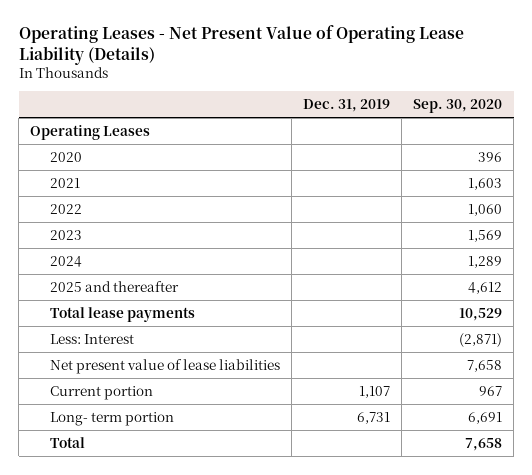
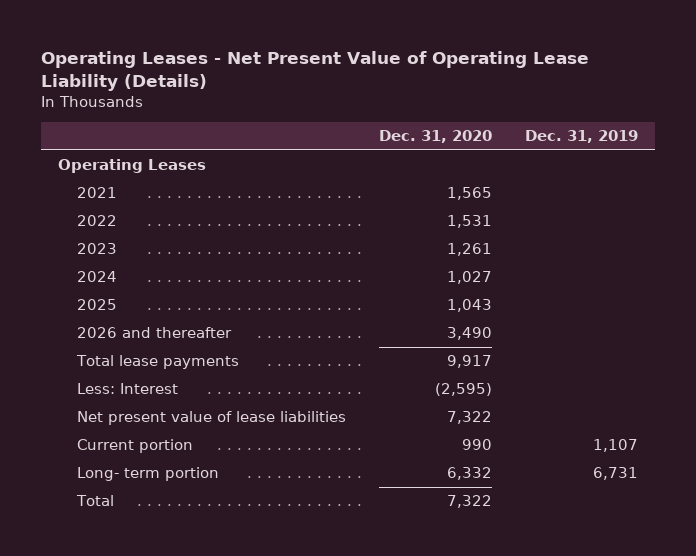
- | Dec. 31, 2019 | Sep. 30, 2020
+ | Dec. 31, 2020 | Dec. 31, 2019
- 2020 | | 396
- 2025 and thereafter | | 4,612
+ 2025 | 1,043 |
+ 2026 and thereafter | 3,490 |

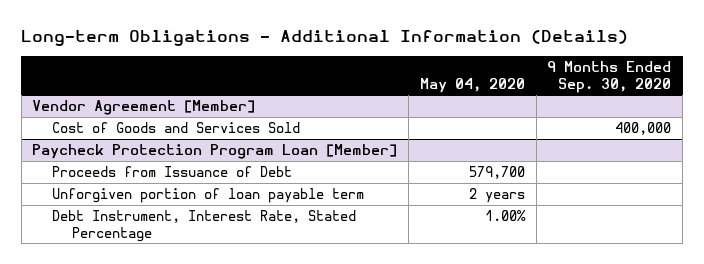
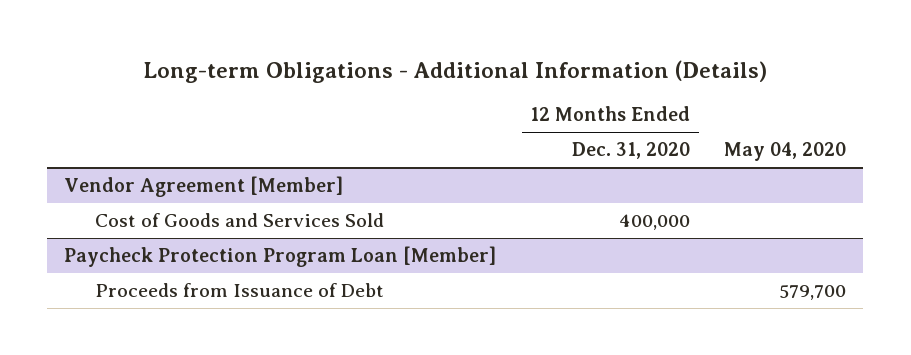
- | May 04, 2020 | 9 Months Ended Sep. 30, 2020
+ | 12 Months Ended Dec. 31, 2020 | May 04, 2020
@ Paycheck Protection Program Loan [Member]
- Unforgiven portion of loan payable term | 2 years |
- Debt Instrument, Interest Rate, Stated Percentage | 1.00% |

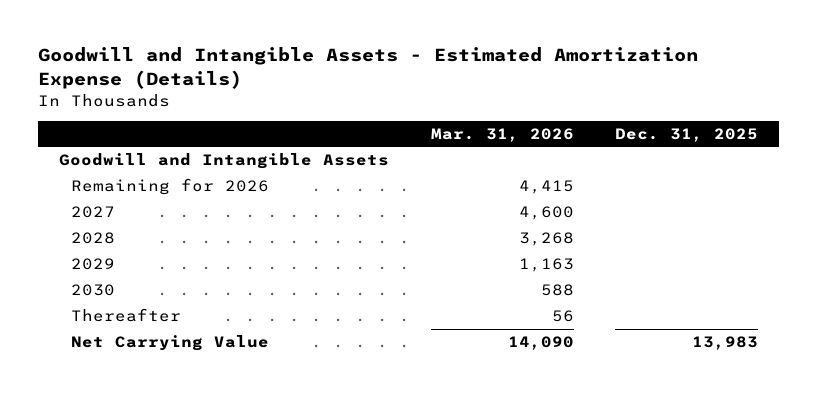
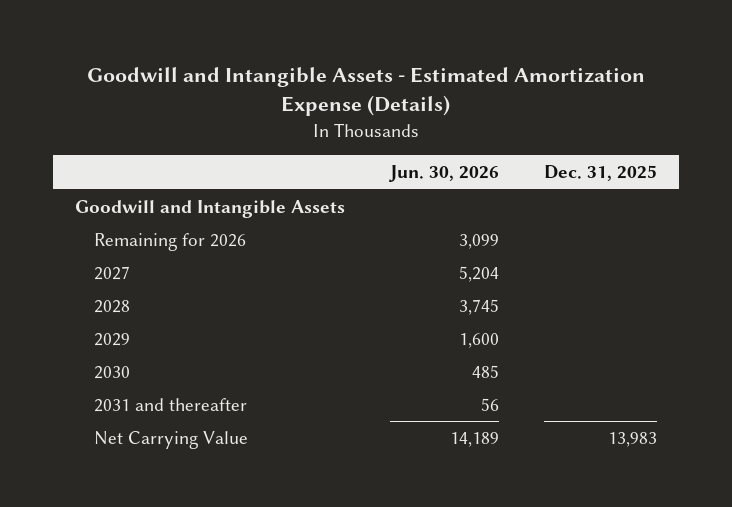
- | Mar. 31, 2026 | Dec. 31, 2025
+ | Jun. 30, 2026 | Dec. 31, 2025
- Thereafter | 56 |
+ 2031 and thereafter | 56 |

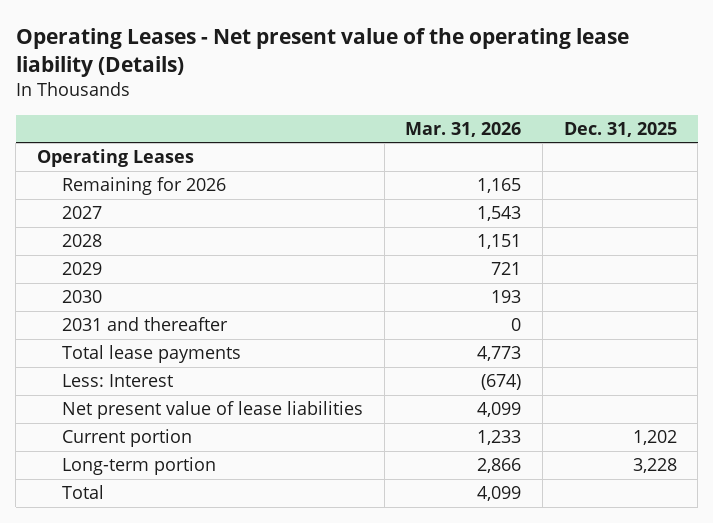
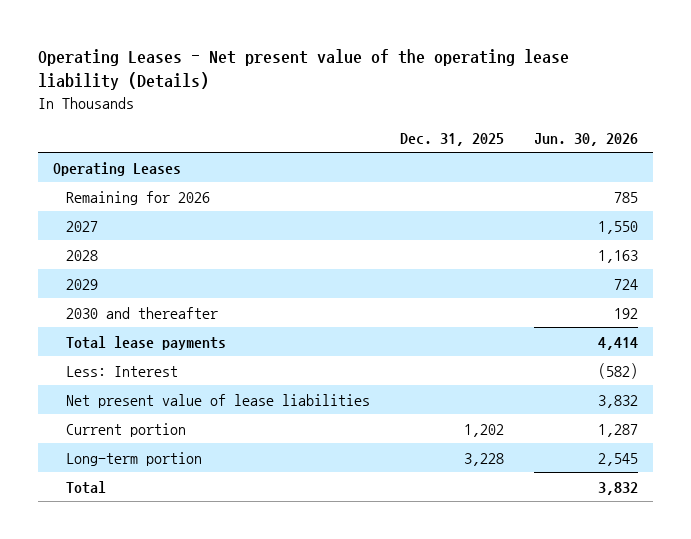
- | Mar. 31, 2026 | Dec. 31, 2025
+ | Dec. 31, 2025 | Jun. 30, 2026
- 2030 | 193 |
- 2031 and thereafter | 0 |
+ 2030 and thereafter | | 192

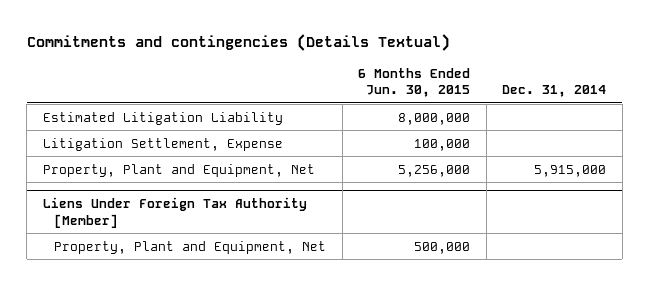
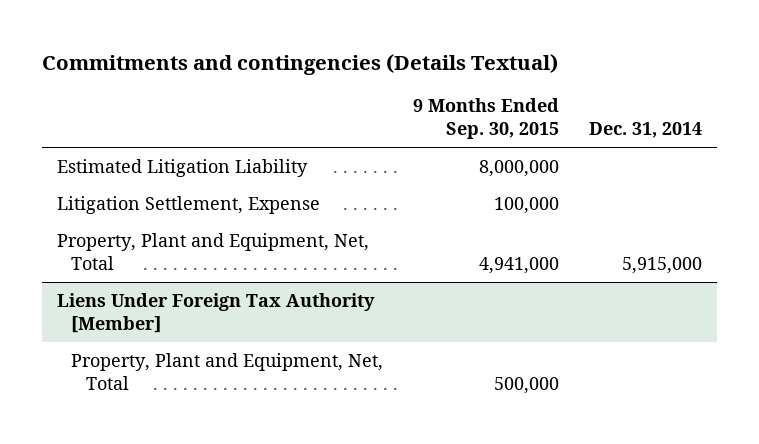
- | 6 Months Ended Jun. 30, 2015 | Dec. 31, 2014
+ | 9 Months Ended Sep. 30, 2015 | Dec. 31, 2014
- Property, Plant and Equipment, Net | 5,256,000 | 5,915,000
+ Property, Plant and Equipment, Net, Total | 4,941,000 | 5,915,000
@ Liens Under Foreign Tax Authority [Member]
- Property, Plant and Equipment, Net | 500,000 |
+ Property, Plant and Equipment, Net, Total | 500,000 |

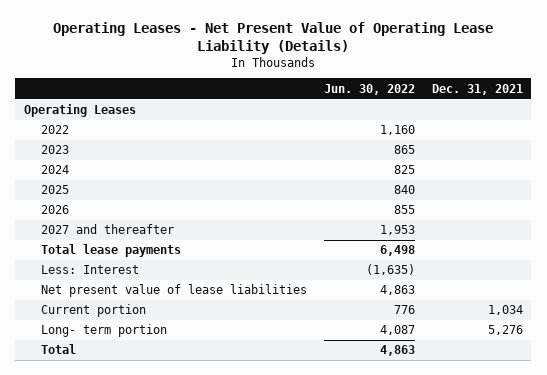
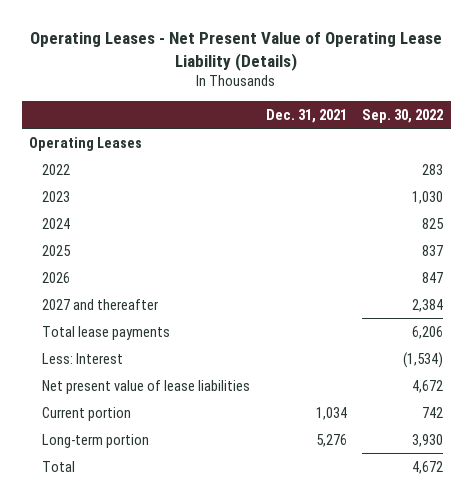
- | Jun. 30, 2022 | Dec. 31, 2021
+ | Dec. 31, 2021 | Sep. 30, 2022
- Long- term portion | 4,087 | 5,276
+ Long-term portion | 5,276 | 3,930

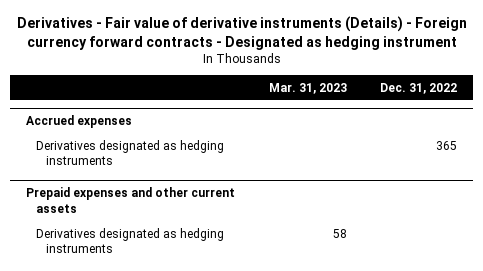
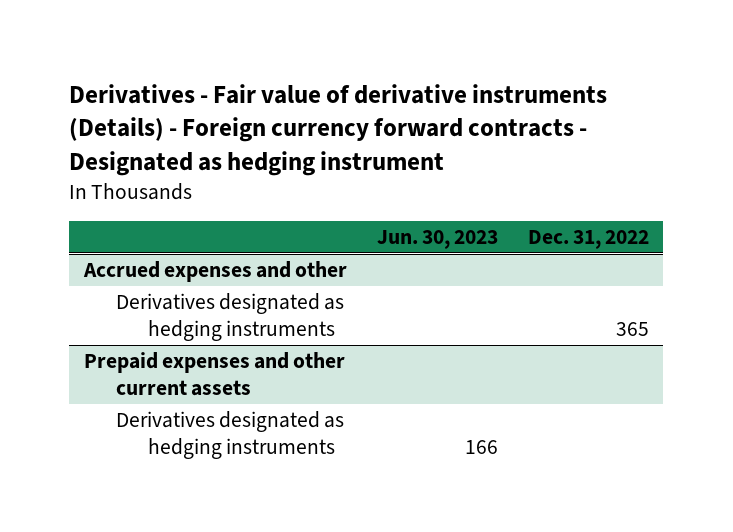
- | Mar. 31, 2023 | Dec. 31, 2022
+ | Jun. 30, 2023 | Dec. 31, 2022
- Accrued expenses
+ Accrued expenses and other

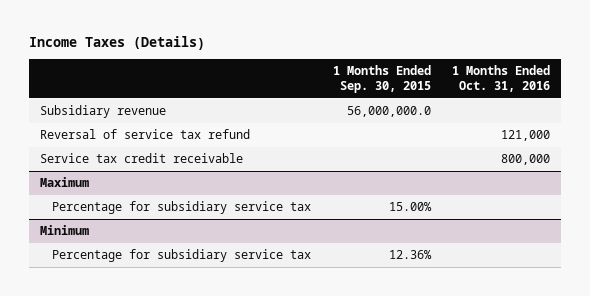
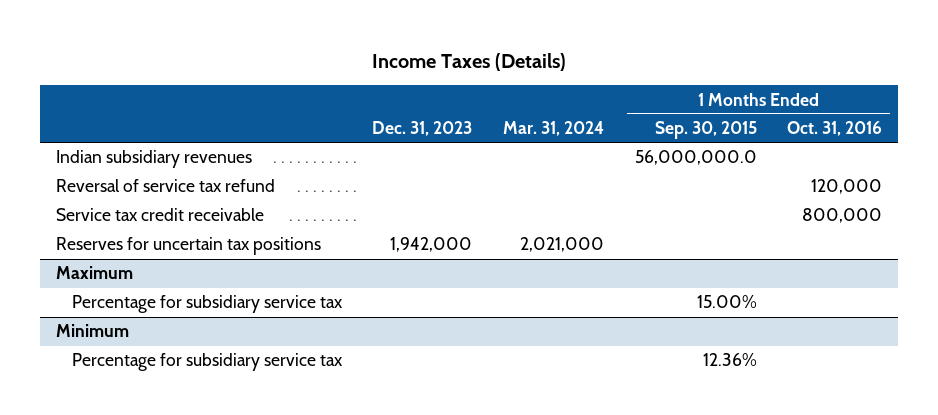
- | 1 Months Ended Sep. 30, 2015 | 1 Months Ended Oct. 31, 2016
+ | Dec. 31, 2023 | Mar. 31, 2024 | 1 Months Ended Sep. 30, 2015 | 1 Months Ended Oct. 31, 2016
- Subsidiary revenue | 56,000,000.0 |
- Reversal of service tax refund | | 121,000
+ Indian subsidiary revenues | | | 56,000,000.0 |
+ Reversal of service tax refund | | | | 120,000
+ Reserves for uncertain tax positions | 1,942,000 | 2,021,000 | |

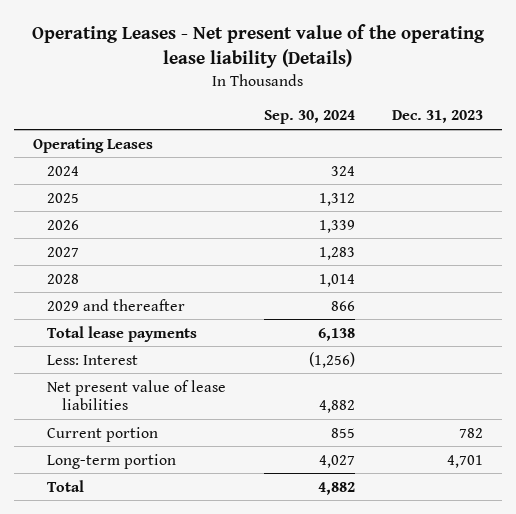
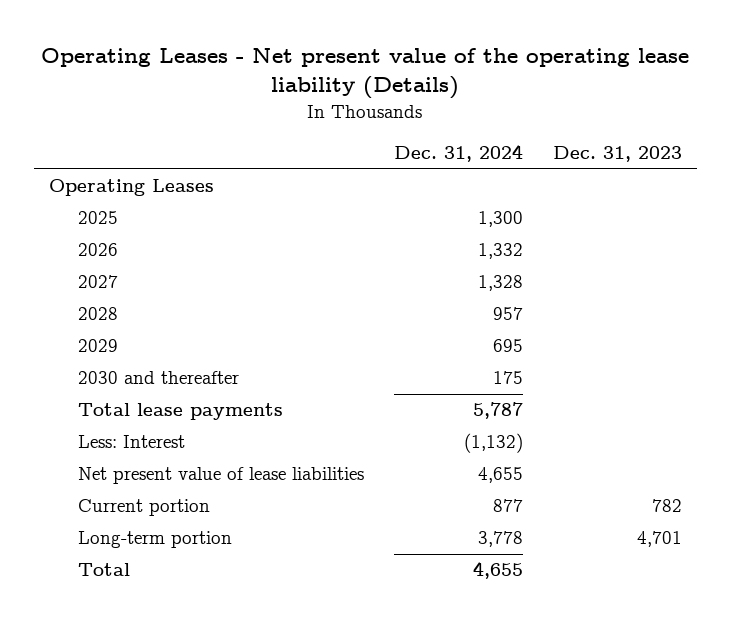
- | Sep. 30, 2024 | Dec. 31, 2023
+ | Dec. 31, 2024 | Dec. 31, 2023
- 2024 | 324 |
- 2029 and thereafter | 866 |
+ 2029 | 695 |
+ 2030 and thereafter | 175 |

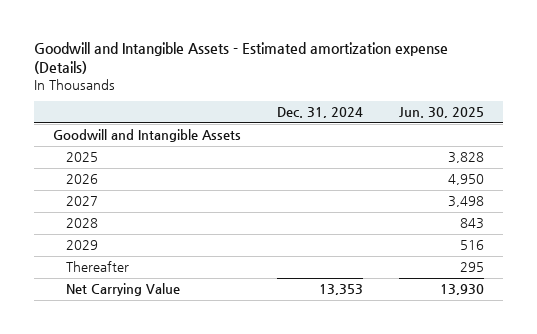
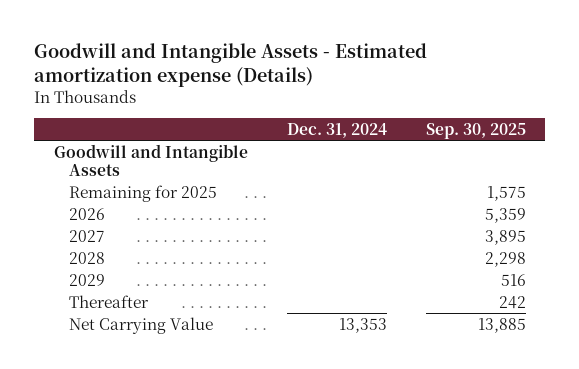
- | Dec. 31, 2024 | Jun. 30, 2025
+ | Dec. 31, 2024 | Sep. 30, 2025
- 2025 | | 3,828
+ Remaining for 2025 | | 1,575

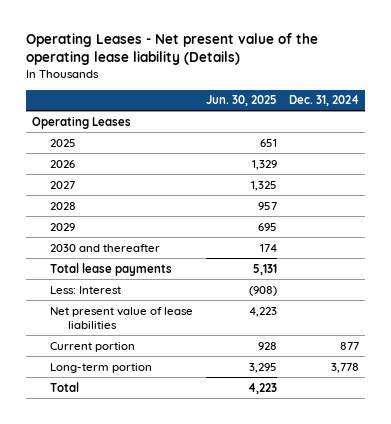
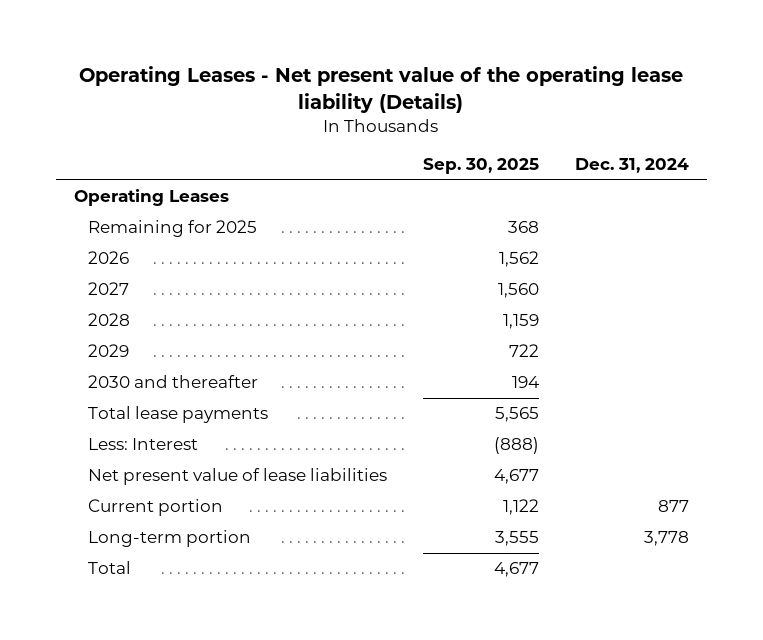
- | Jun. 30, 2025 | Dec. 31, 2024
+ | Sep. 30, 2025 | Dec. 31, 2024
- 2025 | 651 |
+ Remaining for 2025 | 368 |

